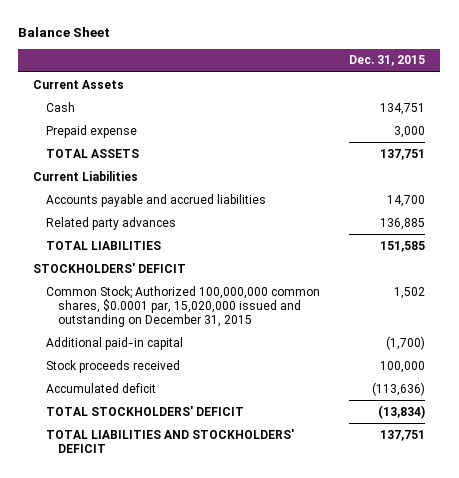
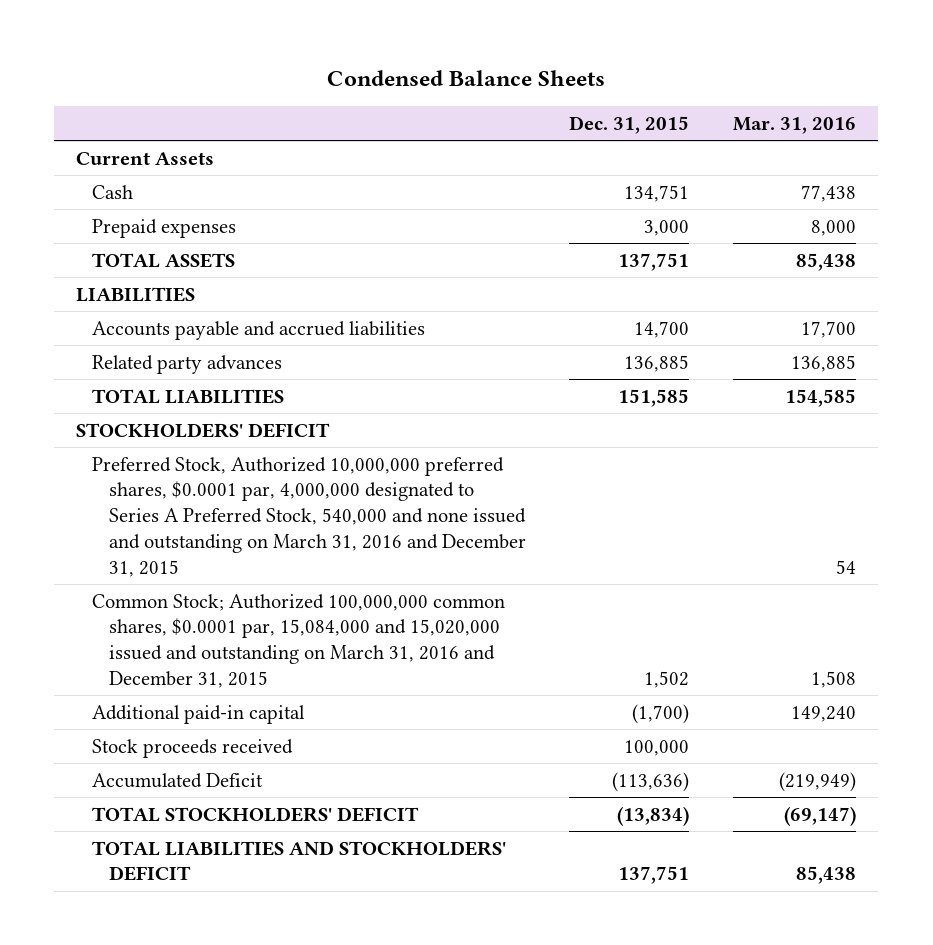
- Balance Sheet
+ Condensed Balance Sheets
- | Dec. 31, 2015
+ | Dec. 31, 2015 | Mar. 31, 2016
- Prepaid expense | 3,000
+ Prepaid expenses | 3,000 | 8,000
- Current Liabilities
+ LIABILITIES
- Common Stock; Authorized 100,000,000 common shares, $0.0001 par, 15,020,000 issued and outstanding on December 31, 2015 | 1,502
+ Preferred Stock, Authorized 10,000,000 preferred shares, $0.0001 par, 4,000,000 designated to Series A Preferred Stock, 540,000 and none issued and outstanding on March 31, 2016 and December 31, 2015 | | 54
+ Common Stock; Authorized 100,000,000 common shares, $0.0001 par, 15,084,000 and 15,020,000 issued and outstanding on March 31, 2016 and December 31, 2015 | 1,502 | 1,508
- Accumulated deficit | (113,636)
+ Accumulated Deficit | (113,636) | (219,949)

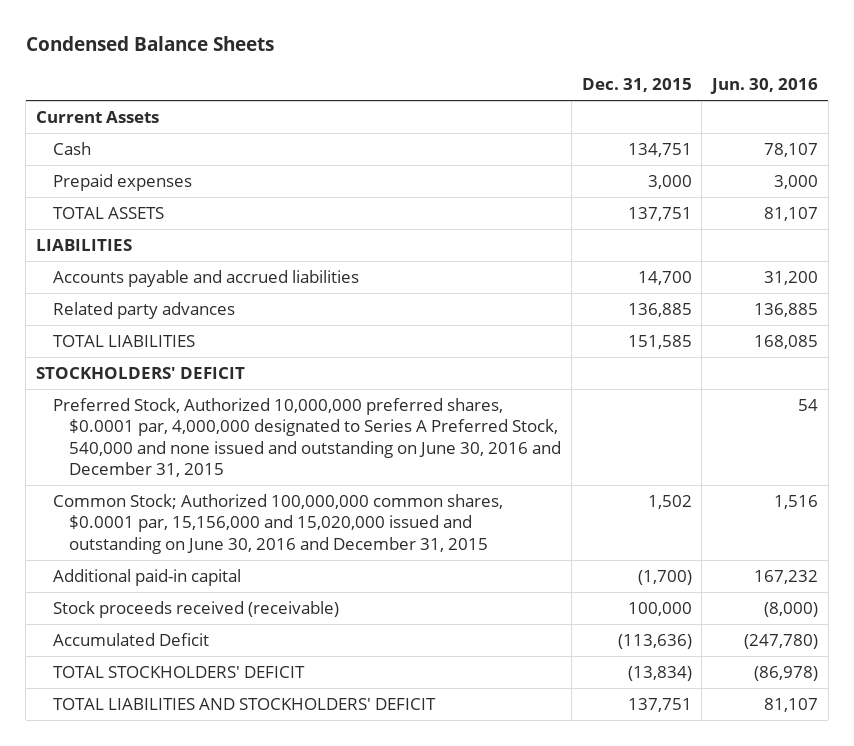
- | Dec. 31, 2015 | Mar. 31, 2016
+ | Dec. 31, 2015 | Jun. 30, 2016
- Preferred Stock, Authorized 10,000,000 preferred shares, $0.0001 par, 4,000,000 designated to Series A Preferred Stock, 540,000 and none issued and outstanding on March 31, 2016 and December 31, 2015 | | 54
- Common Stock; Authorized 100,000,000 common shares, $0.0001 par, 15,084,000 and 15,020,000 issued and outstanding on March 31, 2016 and December 31, 2015 | 1,502 | 1,508
+ Preferred Stock, Authorized 10,000,000 preferred shares, $0.0001 par, 4,000,000 designated to Series A Preferred Stock, 540,000 and none issued and outstanding on June 30, 2016 and December 31, 2015 | | 54
+ Common Stock; Authorized 100,000,000 common shares, $0.0001 par, 15,156,000 and 15,020,000 issued and outstanding on June 30, 2016 and December 31, 2015 | 1,502 | 1,516
- Stock proceeds received | 100,000 |
+ Stock proceeds received (receivable) | 100,000 | (8,000)

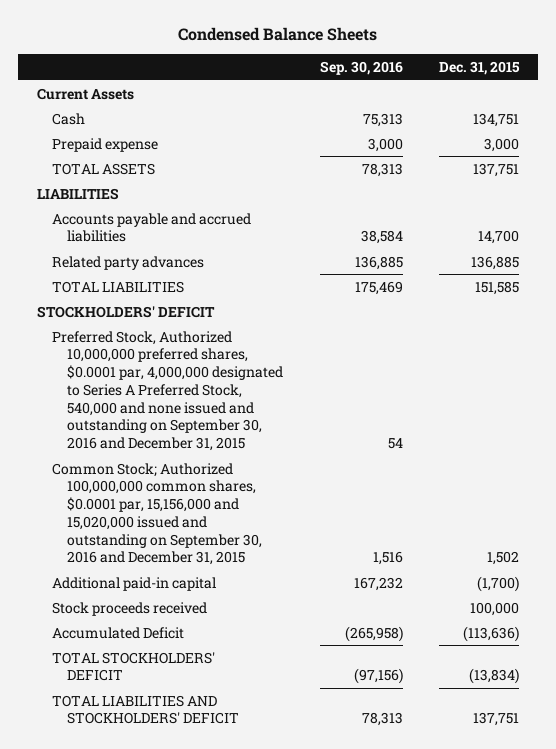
- | Dec. 31, 2015 | Jun. 30, 2016
+ | Sep. 30, 2016 | Dec. 31, 2015
- Prepaid expenses | 3,000 | 3,000
+ Prepaid expense | 3,000 | 3,000
- Preferred Stock, Authorized 10,000,000 preferred shares, $0.0001 par, 4,000,000 designated to Series A Preferred Stock, 540,000 and none issued and outstanding on June 30, 2016 and December 31, 2015 | | 54
- Common Stock; Authorized 100,000,000 common shares, $0.0001 par, 15,156,000 and 15,020,000 issued and outstanding on June 30, 2016 and December 31, 2015 | 1,502 | 1,516
+ Preferred Stock, Authorized 10,000,000 preferred shares, $0.0001 par, 4,000,000 designated to Series A Preferred Stock, 540,000 and none issued and outstanding on September 30, 2016 and December 31, 2015 | 54 |
+ Common Stock; Authorized 100,000,000 common shares, $0.0001 par, 15,156,000 and 15,020,000 issued and outstanding on September 30, 2016 and December 31, 2015 | 1,516 | 1,502
- Stock proceeds received (receivable) | 100,000 | (8,000)
+ Stock proceeds received | | 100,000

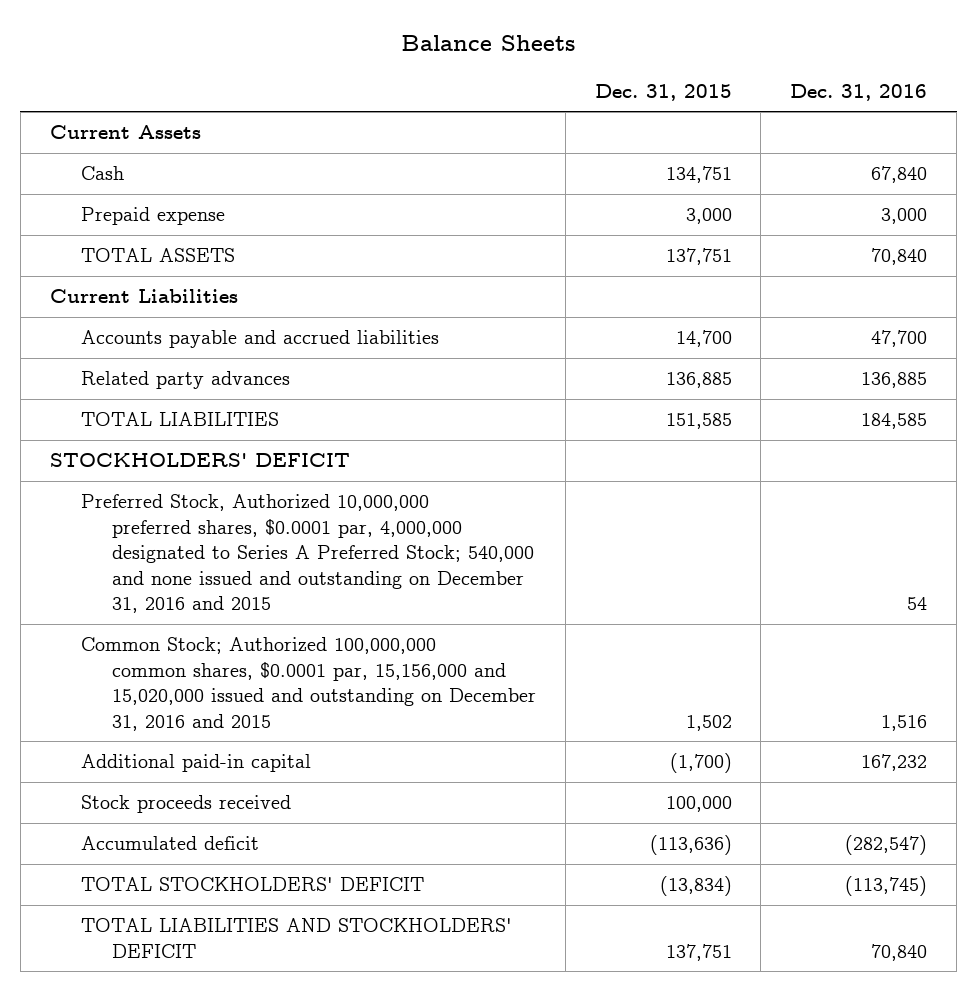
- Condensed Balance Sheets
+ Balance Sheets
- | Sep. 30, 2016 | Dec. 31, 2015
+ | Dec. 31, 2015 | Dec. 31, 2016
- LIABILITIES
+ Current Liabilities
- Preferred Stock, Authorized 10,000,000 preferred shares, $0.0001 par, 4,000,000 designated to Series A Preferred Stock, 540,000 and none issued and outstanding on September 30, 2016 and December 31, 2015 | 54 |
- Common Stock; Authorized 100,000,000 common shares, $0.0001 par, 15,156,000 and 15,020,000 issued and outstanding on September 30, 2016 and December 31, 2015 | 1,516 | 1,502
+ Preferred Stock, Authorized 10,000,000 preferred shares, $0.0001 par, 4,000,000 designated to Series A Preferred Stock; 540,000 and none issued and outstanding on December 31, 2016 and 2015 | | 54
+ Common Stock; Authorized 100,000,000 common shares, $0.0001 par, 15,156,000 and 15,020,000 issued and outstanding on December 31, 2016 and 2015 | 1,502 | 1,516
- Accumulated Deficit | (265,958) | (113,636)
+ Accumulated deficit | (113,636) | (282,547)

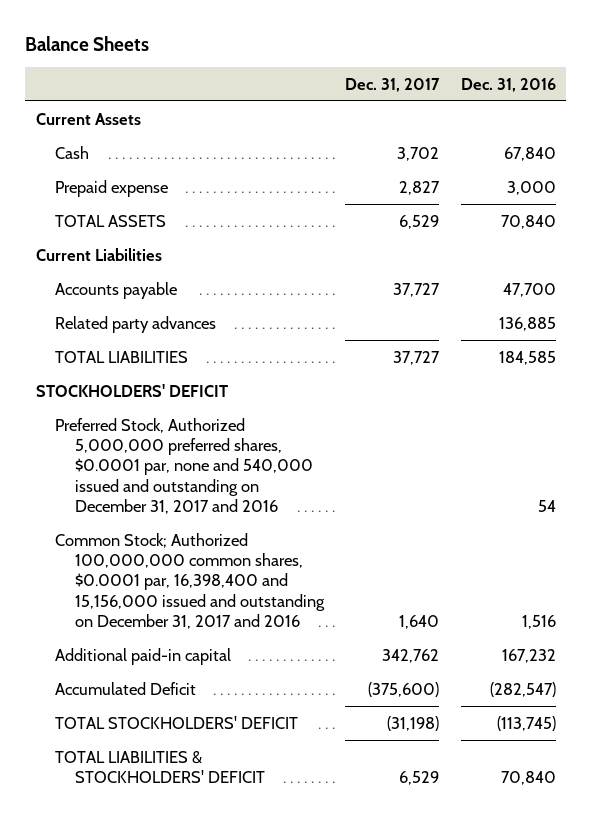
- | Dec. 31, 2015 | Dec. 31, 2016
+ | Dec. 31, 2017 | Dec. 31, 2016
- Accounts payable and accrued liabilities | 14,700 | 47,700
+ Accounts payable | 37,727 | 47,700
- Preferred Stock, Authorized 10,000,000 preferred shares, $0.0001 par, 4,000,000 designated to Series A Preferred Stock; 540,000 and none issued and outstanding on December 31, 2016 and 2015 | | 54
- Common Stock; Authorized 100,000,000 common shares, $0.0001 par, 15,156,000 and 15,020,000 issued and outstanding on December 31, 2016 and 2015 | 1,502 | 1,516
+ Preferred Stock, Authorized 5,000,000 preferred shares, $0.0001 par, none and 540,000 issued and outstanding on December 31, 2017 and 2016 | | 54
+ Common Stock; Authorized 100,000,000 common shares, $0.0001 par, 16,398,400 and 15,156,000 issued and outstanding on December 31, 2017 and 2016 | 1,640 | 1,516
- Stock proceeds received | 100,000 |
- Accumulated deficit | (113,636) | (282,547)
+ Accumulated Deficit | (375,600) | (282,547)
- TOTAL LIABILITIES AND STOCKHOLDERS' DEFICIT | 137,751 | 70,840
+ TOTAL LIABILITIES & STOCKHOLDERS' DEFICIT | 6,529 | 70,840

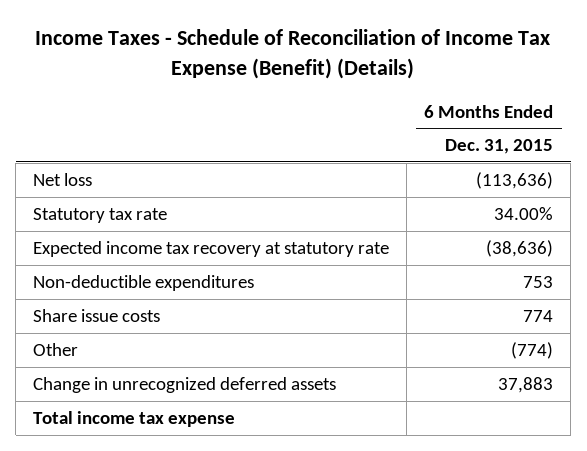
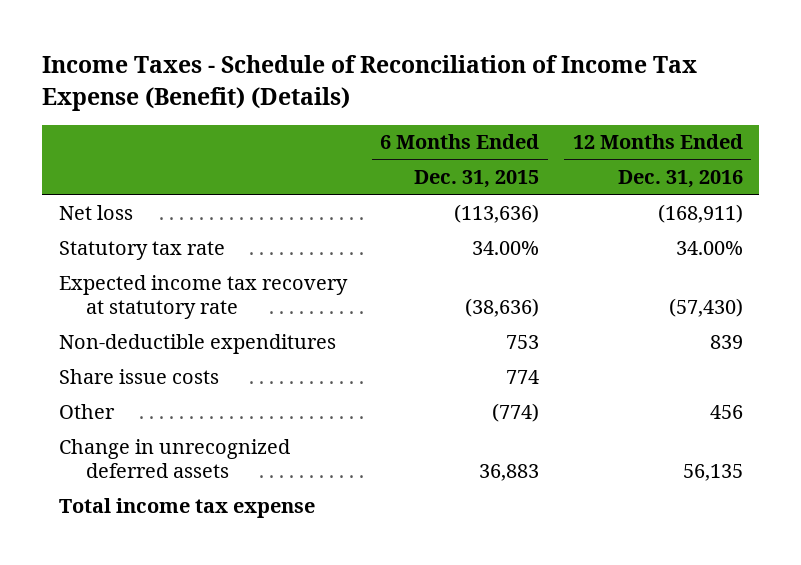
- | 6 Months Ended Dec. 31, 2015
+ | 6 Months Ended Dec. 31, 2015 | 12 Months Ended Dec. 31, 2016
- Change in unrecognized deferred assets | 37,883
+ Change in unrecognized deferred assets | 36,883 | 56,135

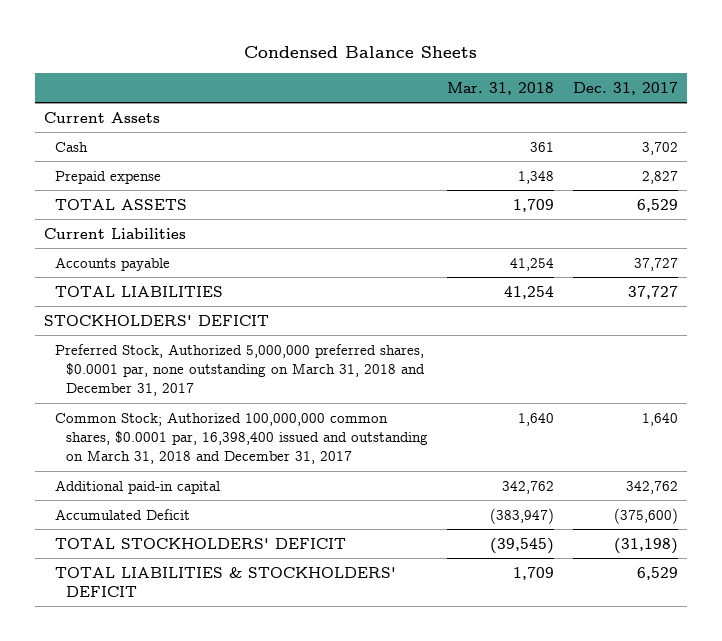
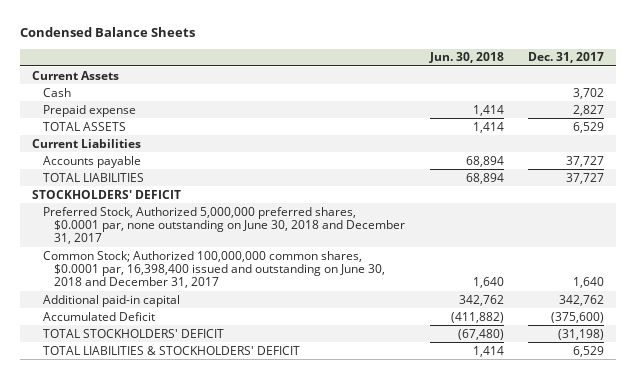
- | Mar. 31, 2018 | Dec. 31, 2017
+ | Jun. 30, 2018 | Dec. 31, 2017
- Preferred Stock, Authorized 5,000,000 preferred shares, $0.0001 par, none outstanding on March 31, 2018 and December 31, 2017
- Common Stock; Authorized 100,000,000 common shares, $0.0001 par, 16,398,400 issued and outstanding on March 31, 2018 and December 31, 2017 | 1,640 | 1,640
+ Preferred Stock, Authorized 5,000,000 preferred shares, $0.0001 par, none outstanding on June 30, 2018 and December 31, 2017
+ Common Stock; Authorized 100,000,000 common shares, $0.0001 par, 16,398,400 issued and outstanding on June 30, 2018 and December 31, 2017 | 1,640 | 1,640

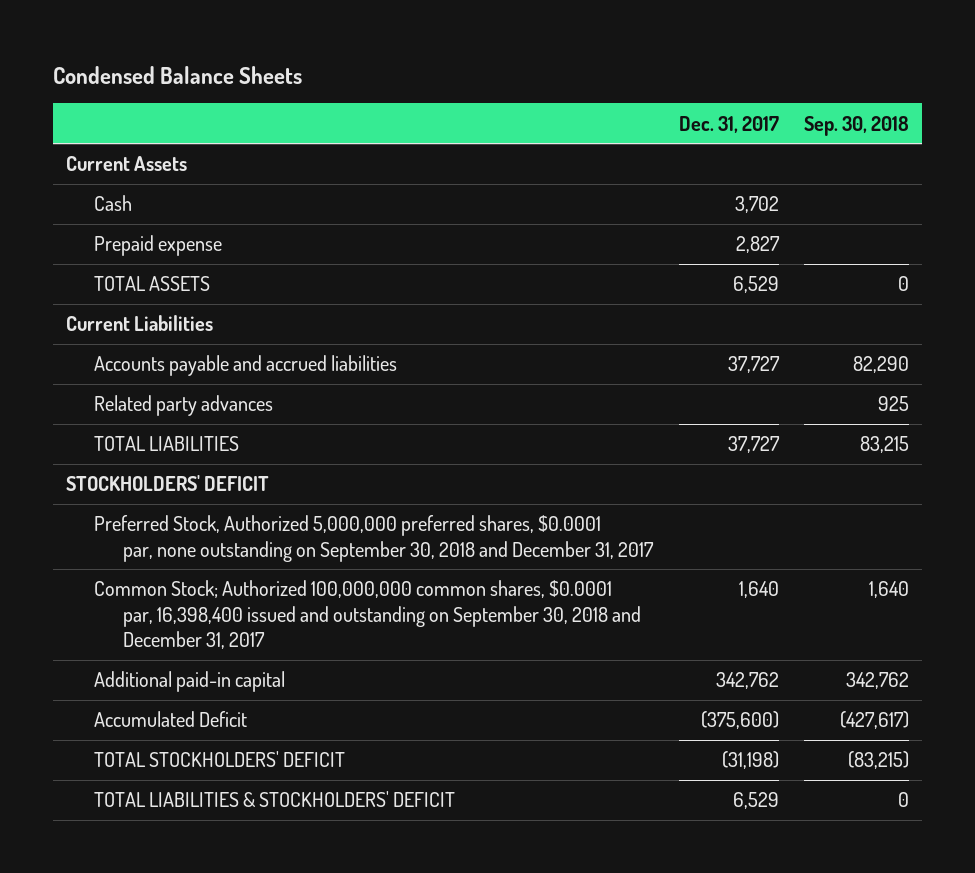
- | Jun. 30, 2018 | Dec. 31, 2017
+ | Dec. 31, 2017 | Sep. 30, 2018
- Accounts payable | 68,894 | 37,727
+ Accounts payable and accrued liabilities | 37,727 | 82,290
+ Related party advances | | 925
- Preferred Stock, Authorized 5,000,000 preferred shares, $0.0001 par, none outstanding on June 30, 2018 and December 31, 2017
- Common Stock; Authorized 100,000,000 common shares, $0.0001 par, 16,398,400 issued and outstanding on June 30, 2018 and December 31, 2017 | 1,640 | 1,640
+ Preferred Stock, Authorized 5,000,000 preferred shares, $0.0001 par, none outstanding on September 30, 2018 and December 31, 2017
+ Common Stock; Authorized 100,000,000 common shares, $0.0001 par, 16,398,400 issued and outstanding on September 30, 2018 and December 31, 2017 | 1,640 | 1,640

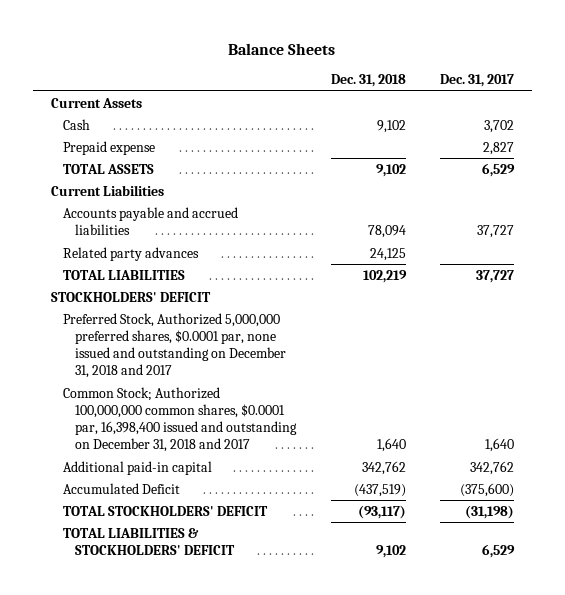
- Condensed Balance Sheets
+ Balance Sheets
- | Dec. 31, 2017 | Sep. 30, 2018
+ | Dec. 31, 2018 | Dec. 31, 2017
- Preferred Stock, Authorized 5,000,000 preferred shares, $0.0001 par, none outstanding on September 30, 2018 and December 31, 2017
- Common Stock; Authorized 100,000,000 common shares, $0.0001 par, 16,398,400 issued and outstanding on September 30, 2018 and December 31, 2017 | 1,640 | 1,640
+ Preferred Stock, Authorized 5,000,000 preferred shares, $0.0001 par, none issued and outstanding on December 31, 2018 and 2017
+ Common Stock; Authorized 100,000,000 common shares, $0.0001 par, 16,398,400 issued and outstanding on December 31, 2018 and 2017 | 1,640 | 1,640

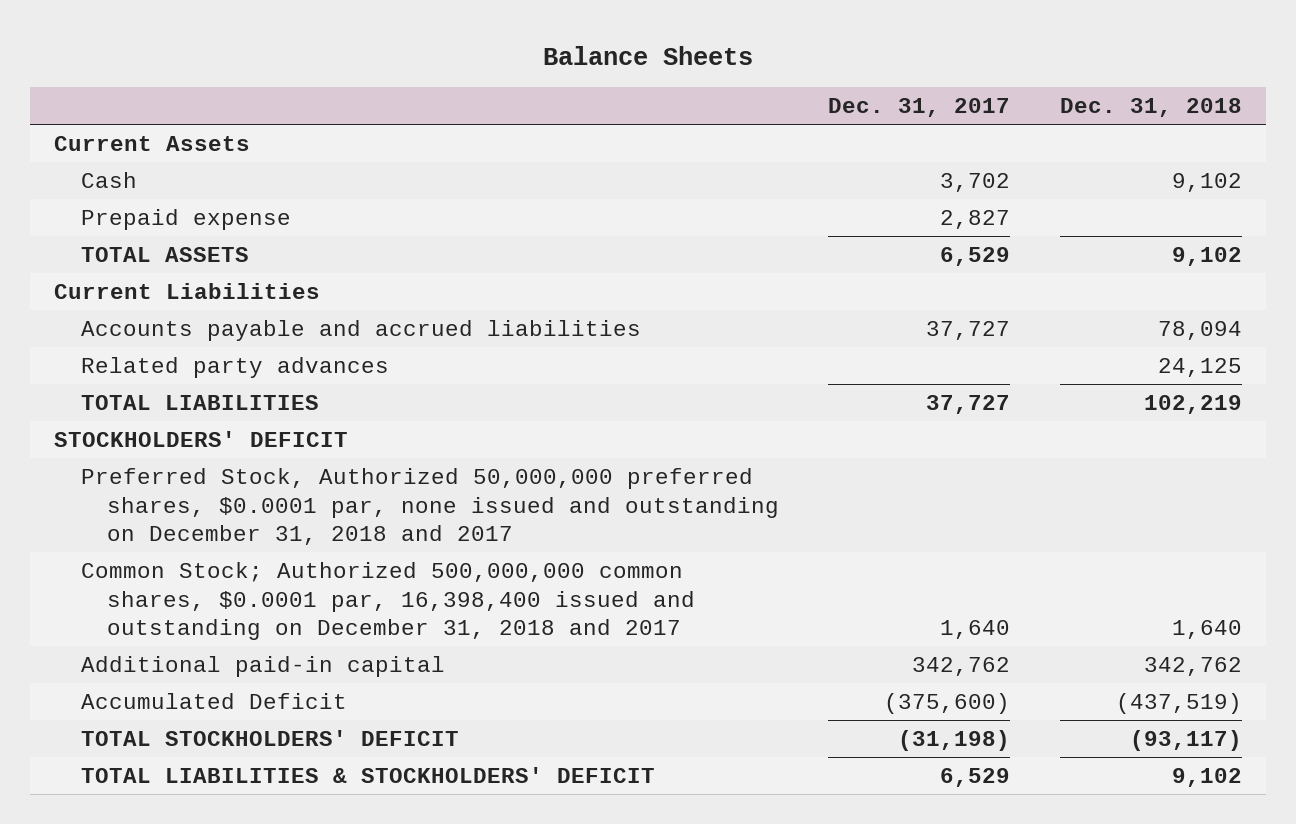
- | Dec. 31, 2018 | Dec. 31, 2017
+ | Dec. 31, 2017 | Dec. 31, 2018
- Preferred Stock, Authorized 5,000,000 preferred shares, $0.0001 par, none issued and outstanding on December 31, 2018 and 2017
- Common Stock; Authorized 100,000,000 common shares, $0.0001 par, 16,398,400 issued and outstanding on December 31, 2018 and 2017 | 1,640 | 1,640
+ Preferred Stock, Authorized 50,000,000 preferred shares, $0.0001 par, none issued and outstanding on December 31, 2018 and 2017
+ Common Stock; Authorized 500,000,000 common shares, $0.0001 par, 16,398,400 issued and outstanding on December 31, 2018 and 2017 | 1,640 | 1,640

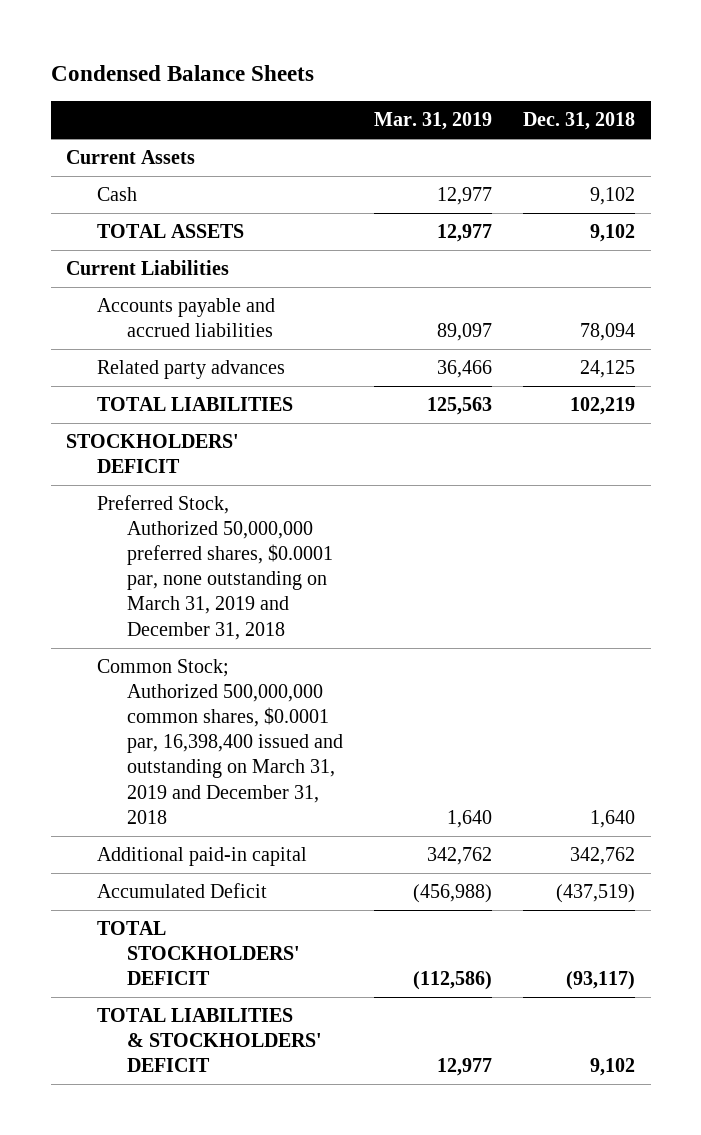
- Balance Sheets
+ Condensed Balance Sheets
- | Dec. 31, 2017 | Dec. 31, 2018
+ | Mar. 31, 2019 | Dec. 31, 2018
- Prepaid expense | 2,827 |
- Preferred Stock, Authorized 50,000,000 preferred shares, $0.0001 par, none issued and outstanding on December 31, 2018 and 2017
- Common Stock; Authorized 500,000,000 common shares, $0.0001 par, 16,398,400 issued and outstanding on December 31, 2018 and 2017 | 1,640 | 1,640
+ Preferred Stock, Authorized 50,000,000 preferred shares, $0.0001 par, none outstanding on March 31, 2019 and December 31, 2018
+ Common Stock; Authorized 500,000,000 common shares, $0.0001 par, 16,398,400 issued and outstanding on March 31, 2019 and December 31, 2018 | 1,640 | 1,640

